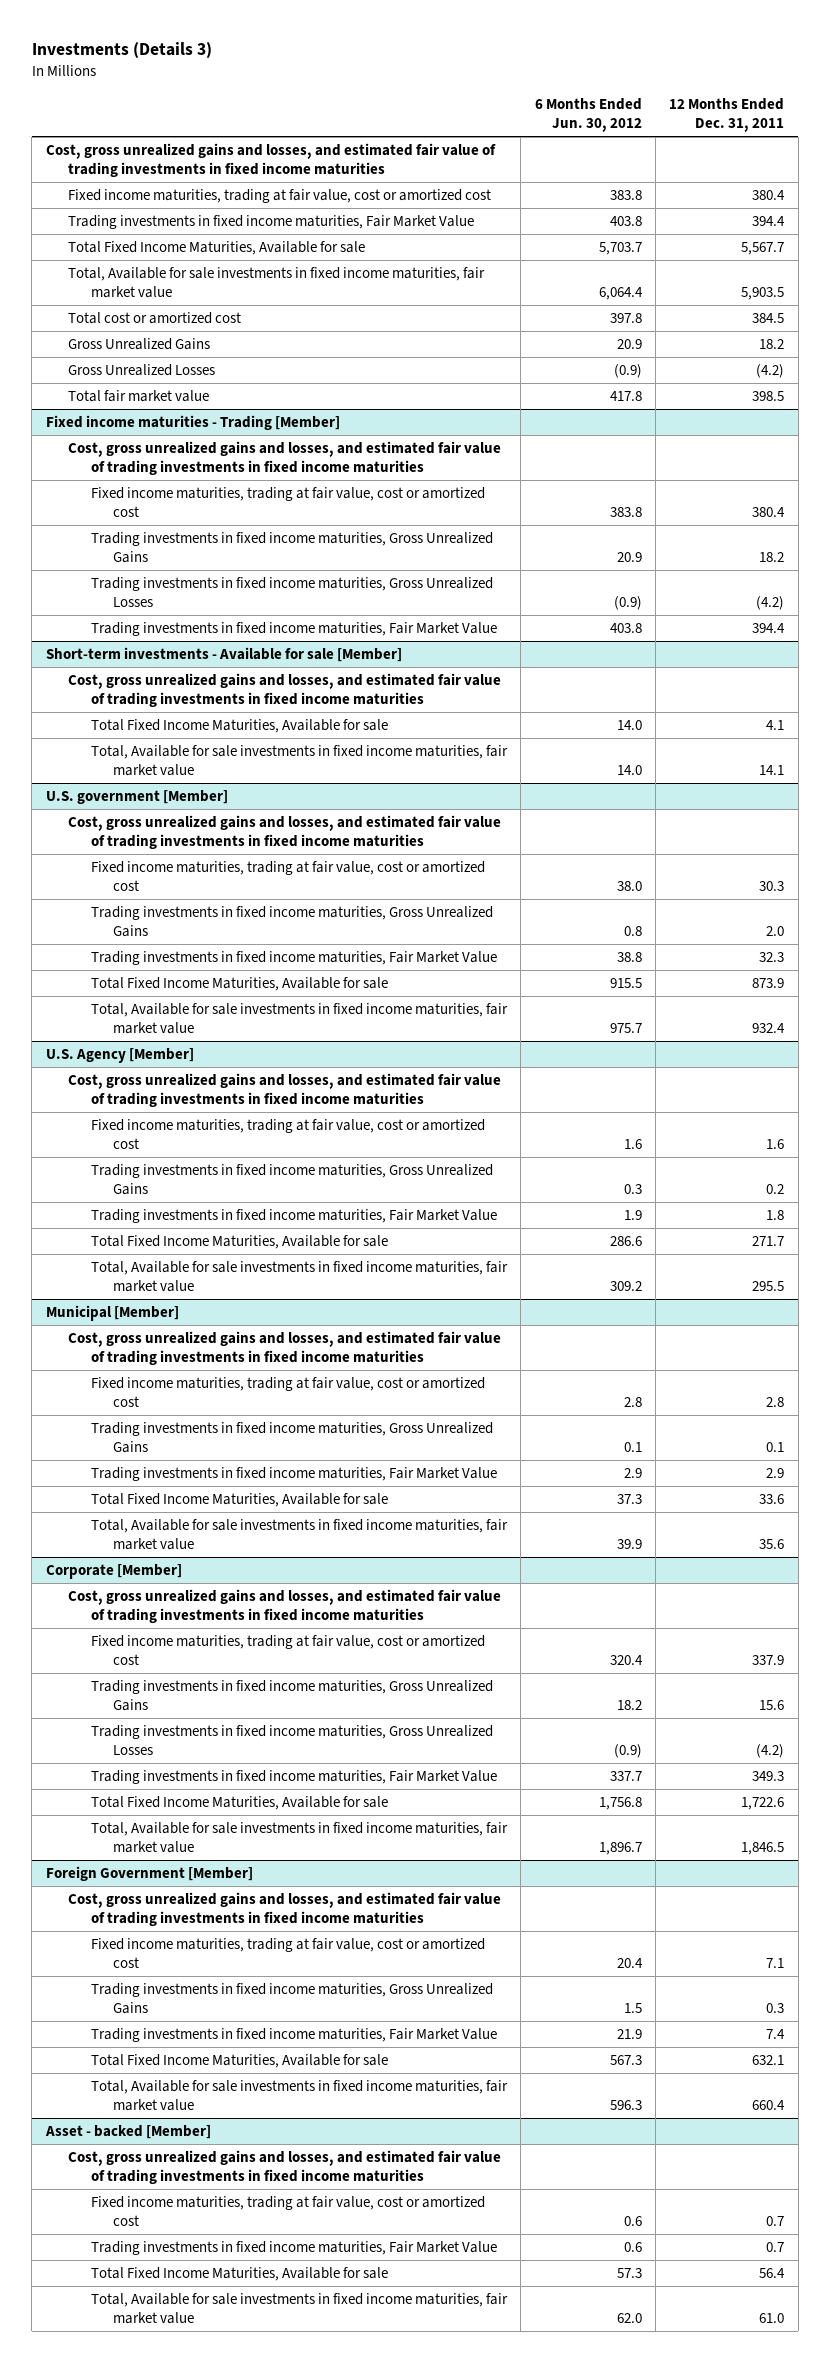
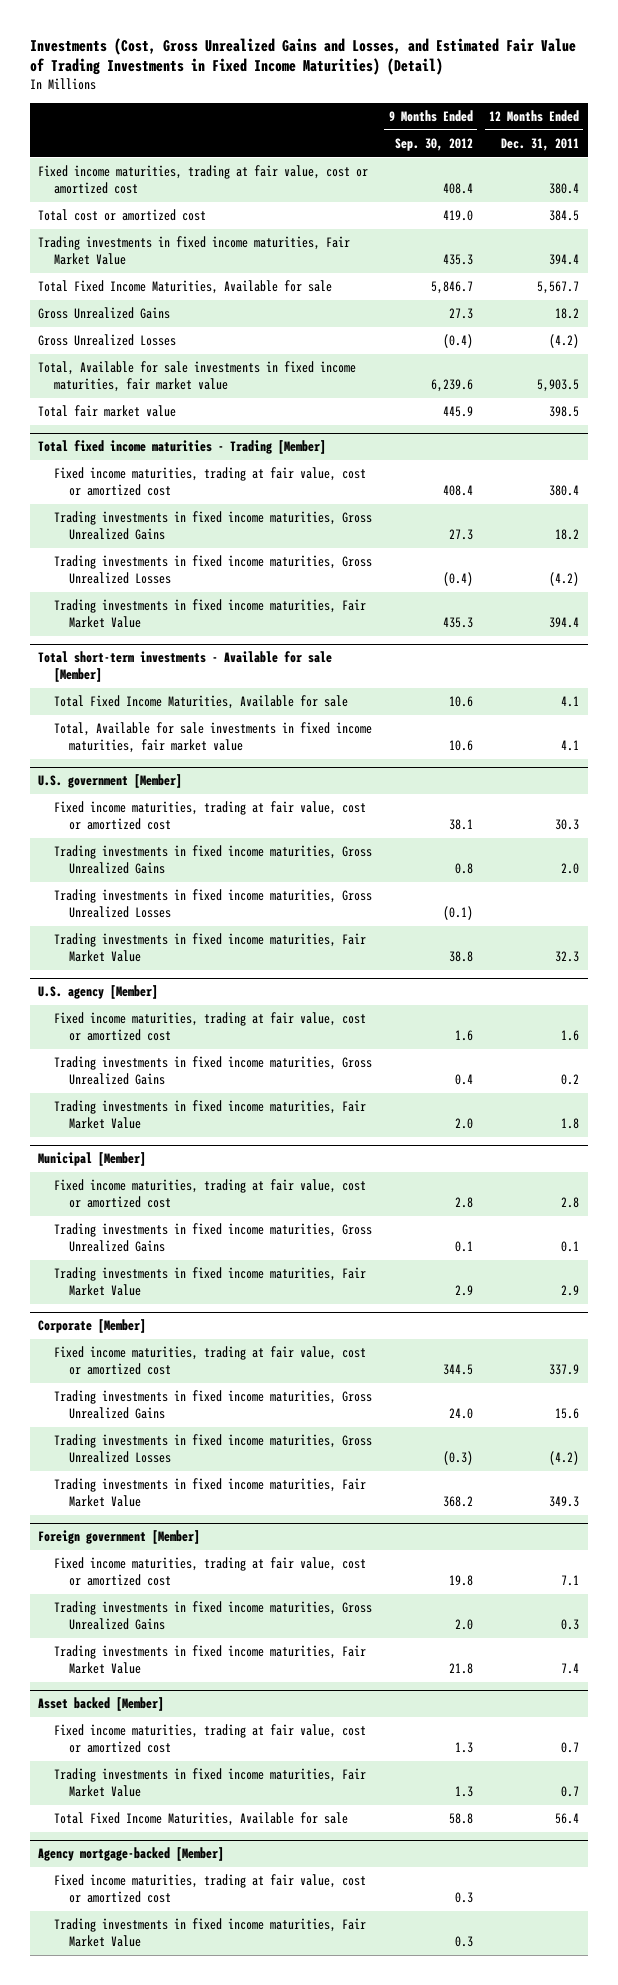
- Investments (Details 3)
+ Investments (Cost, Gross Unrealized Gains and Losses, and Estimated Fair Value of Trading Investments in Fixed Income Maturities) (Detail)
- | 6 Months Ended Jun. 30, 2012 | 12 Months Ended Dec. 31, 2011
+ | 9 Months Ended Sep. 30, 2012 | 12 Months Ended Dec. 31, 2011
- Cost, gross unrealized gains and losses, and estimated fair value of trading investments in fixed income maturities
moved up: Total cost or amortized cost | 419.0 | 384.5
moved down: Total, Available for sale investments in fixed income maturities, fair market value | 6,239.6 | 5,903.5
- Fixed income maturities - Trading [Member]
- Cost, gross unrealized gains and losses, and estimated fair value of trading investments in fixed income maturities
+ Total fixed income maturities - Trading [Member]
- Short-term investments - Available for sale [Member]
- Cost, gross unrealized gains and losses, and estimated fair value of trading investments in fixed income maturities
+ Total short-term investments - Available for sale [Member]
- Total, Available for sale investments in fixed income maturities, fair market value | 14.0 | 14.1
+ Total, Available for sale investments in fixed income maturities, fair market value | 10.6 | 4.1
@ U.S. government [Member]
- Cost, gross unrealized gains and losses, and estimated fair value of trading investments in fixed income maturities
+ Trading investments in fixed income maturities, Gross Unrealized Losses | (0.1) |
- Total Fixed Income Maturities, Available for sale | 915.5 | 873.9
- Total, Available for sale investments in fixed income maturities, fair market value | 975.7 | 932.4
- U.S. Agency [Member]
- Cost, gross unrealized gains and losses, and estimated fair value of trading investments in fixed income maturities
+ U.S. agency [Member]
- Total Fixed Income Maturities, Available for sale | 286.6 | 271.7
- Total, Available for sale investments in fixed income maturities, fair market value | 309.2 | 295.5
@ Municipal [Member]
- Cost, gross unrealized gains and losses, and estimated fair value of trading investments in fixed income maturities
- Total Fixed Income Maturities, Available for sale | 37.3 | 33.6
- Total, Available for sale investments in fixed income maturities, fair market value | 39.9 | 35.6
@ Corporate [Member]
- Cost, gross unrealized gains and losses, and estimated fair value of trading investments in fixed income maturities
- Total Fixed Income Maturities, Available for sale | 1,756.8 | 1,722.6
- Total, Available for sale investments in fixed income maturities, fair market value | 1,896.7 | 1,846.5
- Foreign Government [Member]
- Cost, gross unrealized gains and losses, and estimated fair value of trading investments in fixed income maturities
+ Foreign government [Member]
- Total Fixed Income Maturities, Available for sale | 567.3 | 632.1
- Total, Available for sale investments in fixed income maturities, fair market value | 596.3 | 660.4
- Asset - backed [Member]
- Cost, gross unrealized gains and losses, and estimated fair value of trading investments in fixed income maturities
+ Asset backed [Member]
- Total, Available for sale investments in fixed income maturities, fair market value | 62.0 | 61.0
+ Agency mortgage-backed [Member]
+ Fixed income maturities, trading at fair value, cost or amortized cost | 0.3 |
+ Trading investments in fixed income maturities, Fair Market Value | 0.3 |

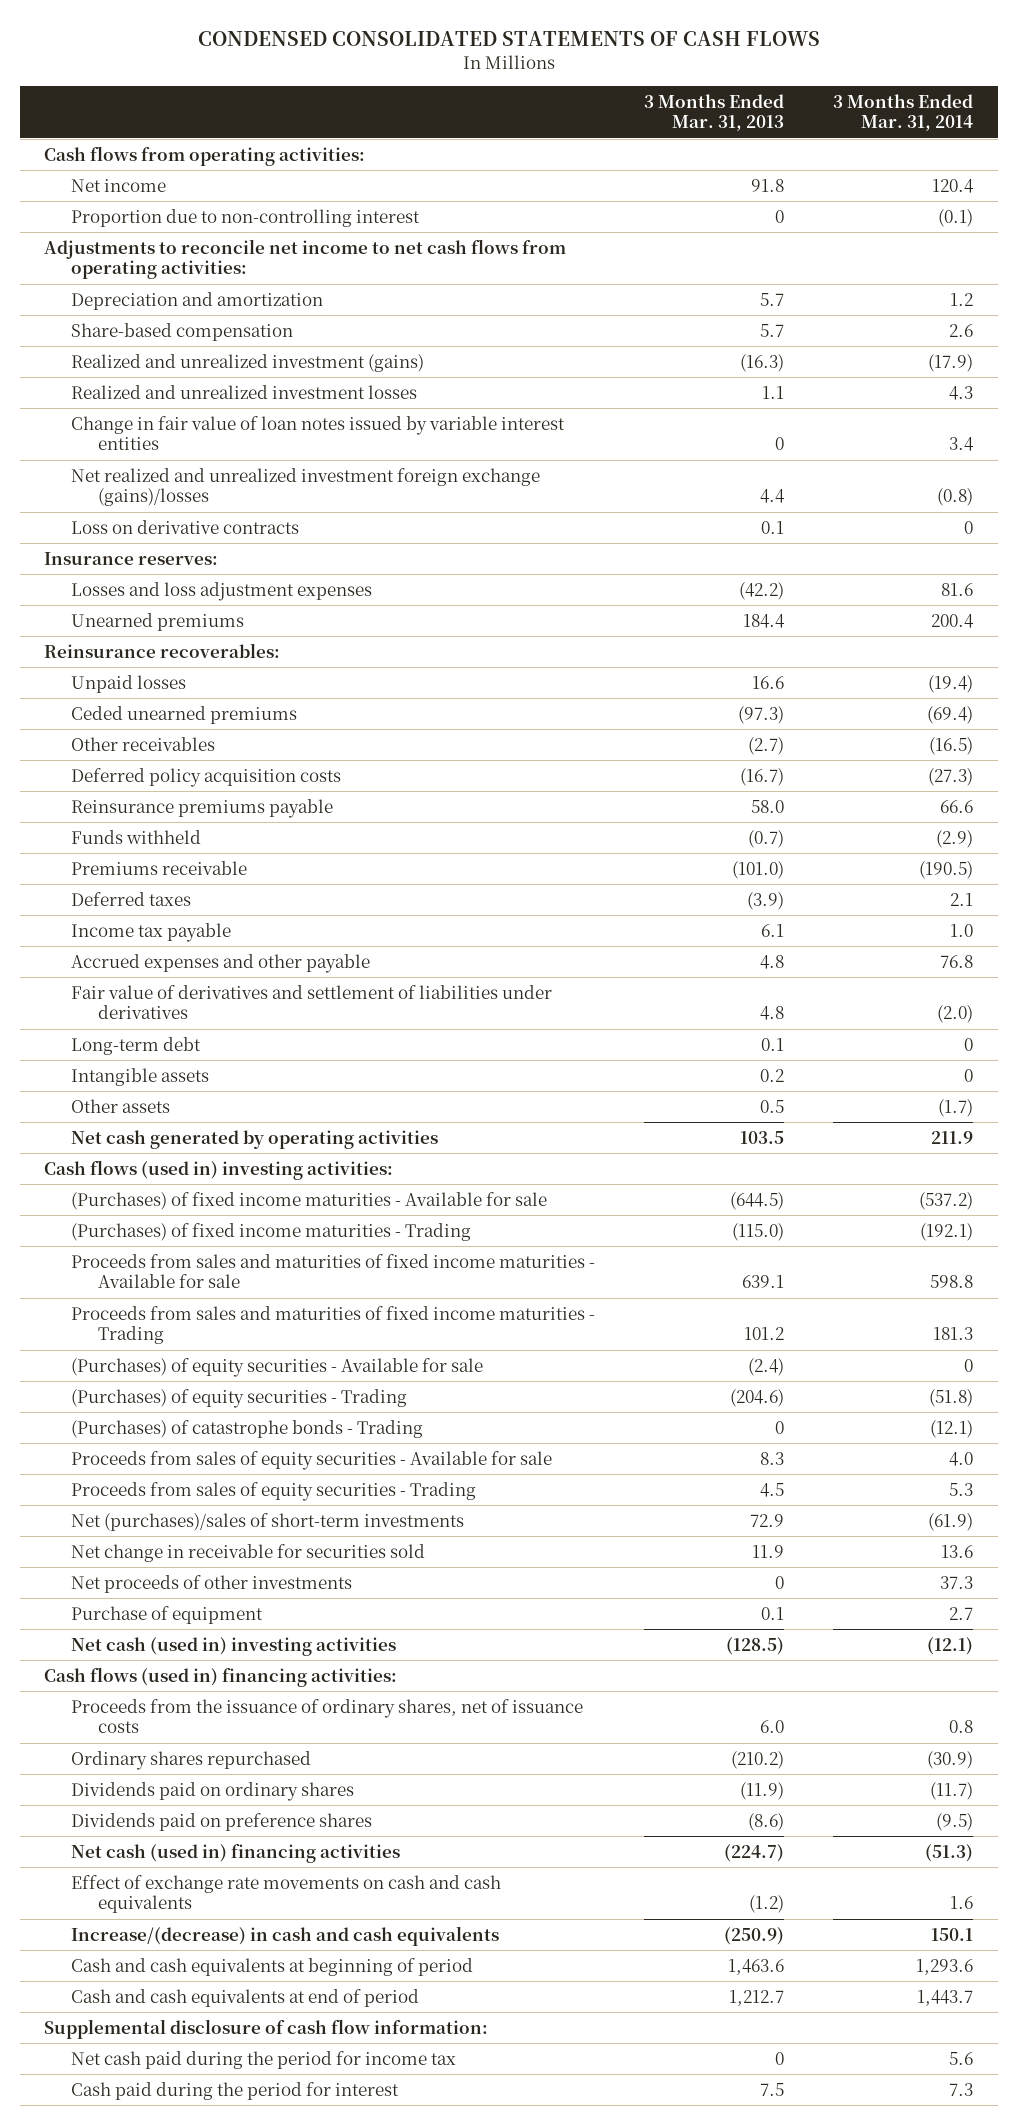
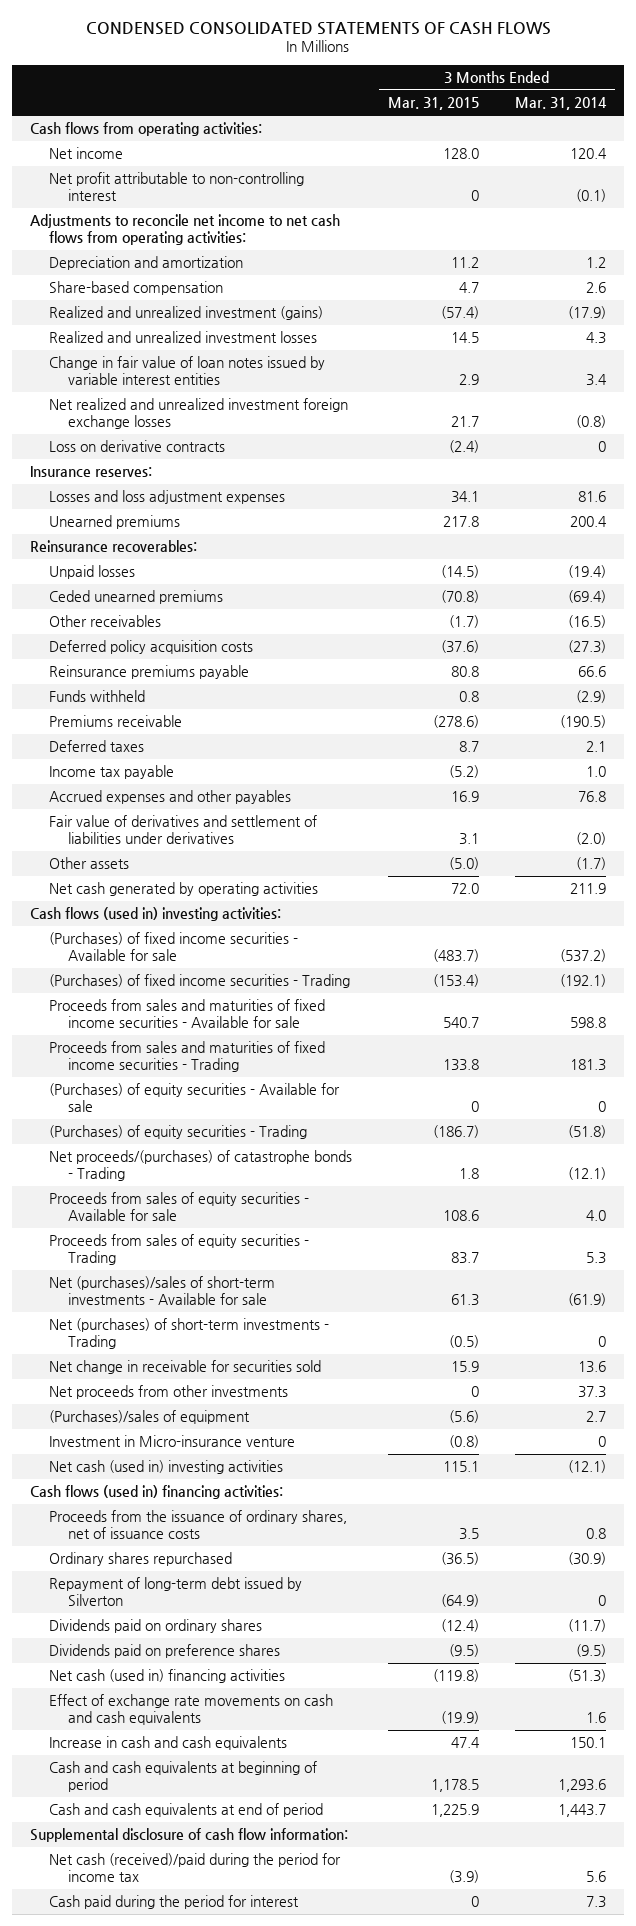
- | 3 Months Ended Mar. 31, 2013 | 3 Months Ended Mar. 31, 2014
+ | 3 Months Ended Mar. 31, 2015 | 3 Months Ended Mar. 31, 2014
- Proportion due to non-controlling interest | 0 | (0.1)
+ Net profit attributable to non-controlling interest | 0 | (0.1)
- Net realized and unrealized investment foreign exchange (gains)/losses | 4.4 | (0.8)
+ Net realized and unrealized investment foreign exchange losses | 21.7 | (0.8)
- Accrued expenses and other payable | 4.8 | 76.8
+ Accrued expenses and other payables | 16.9 | 76.8
- Long-term debt | 0.1 | 0
- Intangible assets | 0.2 | 0
- (Purchases) of fixed income maturities - Available for sale | (644.5) | (537.2)
- (Purchases) of fixed income maturities - Trading | (115.0) | (192.1)
- Proceeds from sales and maturities of fixed income maturities - Available for sale | 639.1 | 598.8
- Proceeds from sales and maturities of fixed income maturities - Trading | 101.2 | 181.3
+ (Purchases) of fixed income securities - Available for sale | (483.7) | (537.2)
+ (Purchases) of fixed income securities - Trading | (153.4) | (192.1)
+ Proceeds from sales and maturities of fixed income securities - Available for sale | 540.7 | 598.8
+ Proceeds from sales and maturities of fixed income securities - Trading | 133.8 | 181.3
- (Purchases) of catastrophe bonds - Trading | 0 | (12.1)
+ Net proceeds/(purchases) of catastrophe bonds - Trading | 1.8 | (12.1)
- Net (purchases)/sales of short-term investments | 72.9 | (61.9)
+ Net (purchases)/sales of short-term investments - Available for sale | 61.3 | (61.9)
+ Net (purchases) of short-term investments - Trading | (0.5) | 0
- Net proceeds of other investments | 0 | 37.3
- Purchase of equipment | 0.1 | 2.7
+ Net proceeds from other investments | 0 | 37.3
+ (Purchases)/sales of equipment | (5.6) | 2.7
+ Investment in Micro-insurance venture | (0.8) | 0
+ Repayment of long-term debt issued by Silverton | (64.9) | 0
- Increase/(decrease) in cash and cash equivalents | (250.9) | 150.1
+ Increase in cash and cash equivalents | 47.4 | 150.1
- Net cash paid during the period for income tax | 0 | 5.6
+ Net cash (received)/paid during the period for income tax | (3.9) | 5.6

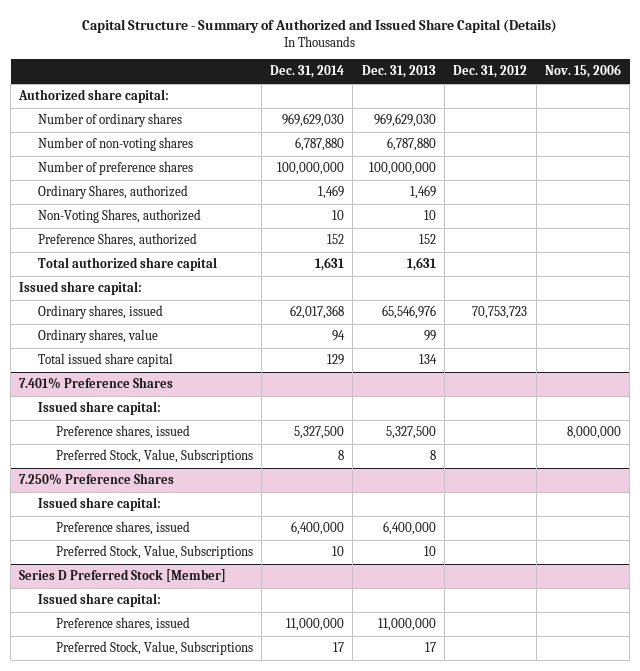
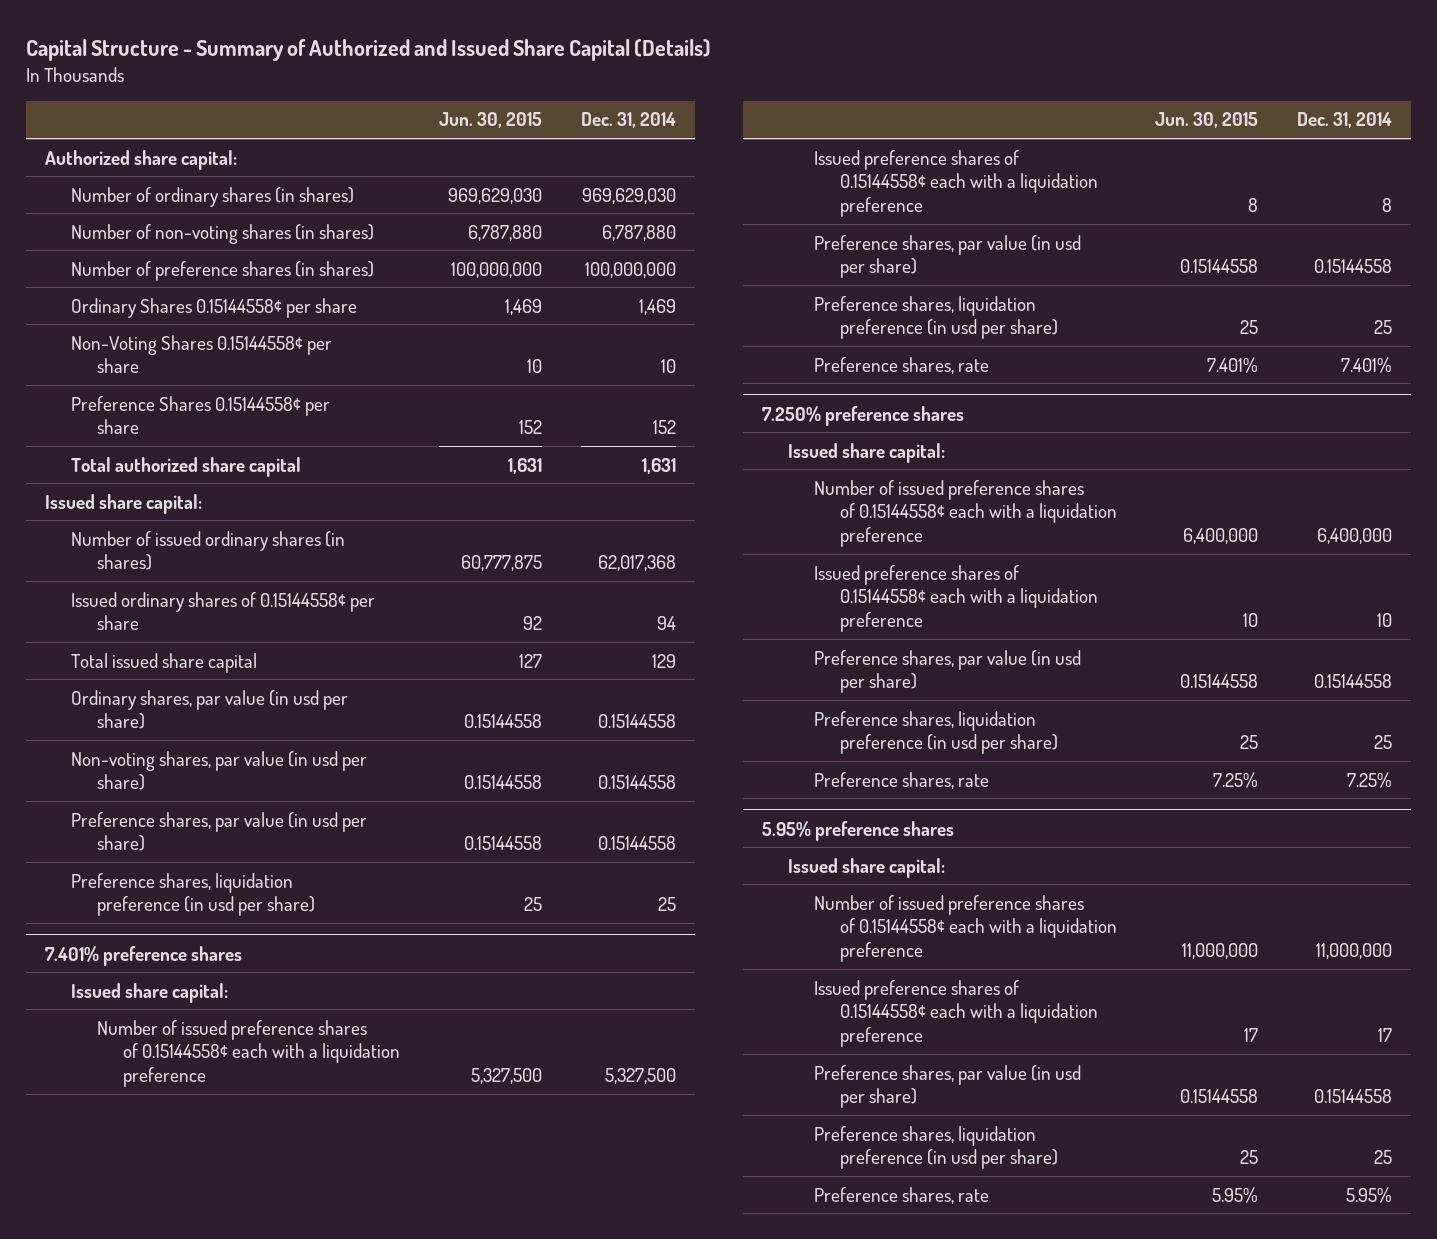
- | Dec. 31, 2014 | Dec. 31, 2013 | Dec. 31, 2012 | Nov. 15, 2006
+ | Jun. 30, 2015 | Dec. 31, 2014
- Number of ordinary shares | 969,629,030 | 969,629,030 | |
- Number of non-voting shares | 6,787,880 | 6,787,880 | |
- Number of preference shares | 100,000,000 | 100,000,000 | |
- Ordinary Shares, authorized | 1,469 | 1,469 | |
- Non-Voting Shares, authorized | 10 | 10 | |
- Preference Shares, authorized | 152 | 152 | |
+ Number of ordinary shares (in shares) | 969,629,030 | 969,629,030
+ Number of non-voting shares (in shares) | 6,787,880 | 6,787,880
+ Number of preference shares (in shares) | 100,000,000 | 100,000,000
+ Ordinary Shares 0.15144558¢ per share | 1,469 | 1,469
+ Non-Voting Shares 0.15144558¢ per share | 10 | 10
+ Preference Shares 0.15144558¢ per share | 152 | 152
- Ordinary shares, issued | 62,017,368 | 65,546,976 | 70,753,723 |
- Ordinary shares, value | 94 | 99 | |
+ Number of issued ordinary shares (in shares) | 60,777,875 | 62,017,368
+ Issued ordinary shares of 0.15144558¢ per share | 92 | 94
- 7.401% Preference Shares
+ Ordinary shares, par value (in usd per share) | 0.15144558 | 0.15144558
+ Non-voting shares, par value (in usd per share) | 0.15144558 | 0.15144558
+ Preference shares, par value (in usd per share) | 0.15144558 | 0.15144558
+ Preference shares, liquidation preference (in usd per share) | 25 | 25
+ 7.401% preference shares
- Preference shares, issued | 5,327,500 | 5,327,500 | | 8,000,000
- Preferred Stock, Value, Subscriptions | 8 | 8 | |
- 7.250% Preference Shares
+ Number of issued preference shares of 0.15144558¢ each with a liquidation preference | 5,327,500 | 5,327,500
+ Issued preference shares of 0.15144558¢ each with a liquidation preference | 8 | 8
+ Preference shares, par value (in usd per share) | 0.15144558 | 0.15144558
+ Preference shares, liquidation preference (in usd per share) | 25 | 25
+ Preference shares, rate | 7.401% | 7.401%
+ 7.250% preference shares
- Preference shares, issued | 6,400,000 | 6,400,000 | |
- Preferred Stock, Value, Subscriptions | 10 | 10 | |
- Series D Preferred Stock [Member]
+ Number of issued preference shares of 0.15144558¢ each with a liquidation preference | 6,400,000 | 6,400,000
+ Issued preference shares of 0.15144558¢ each with a liquidation preference | 10 | 10
+ Preference shares, par value (in usd per share) | 0.15144558 | 0.15144558
+ Preference shares, liquidation preference (in usd per share) | 25 | 25
+ Preference shares, rate | 7.25% | 7.25%
+ 5.95% preference shares
- Preference shares, issued | 11,000,000 | 11,000,000 | |
- Preferred Stock, Value, Subscriptions | 17 | 17 | |
+ Number of issued preference shares of 0.15144558¢ each with a liquidation preference | 11,000,000 | 11,000,000
+ Issued preference shares of 0.15144558¢ each with a liquidation preference | 17 | 17
+ Preference shares, par value (in usd per share) | 0.15144558 | 0.15144558
+ Preference shares, liquidation preference (in usd per share) | 25 | 25
+ Preference shares, rate | 5.95% | 5.95%

